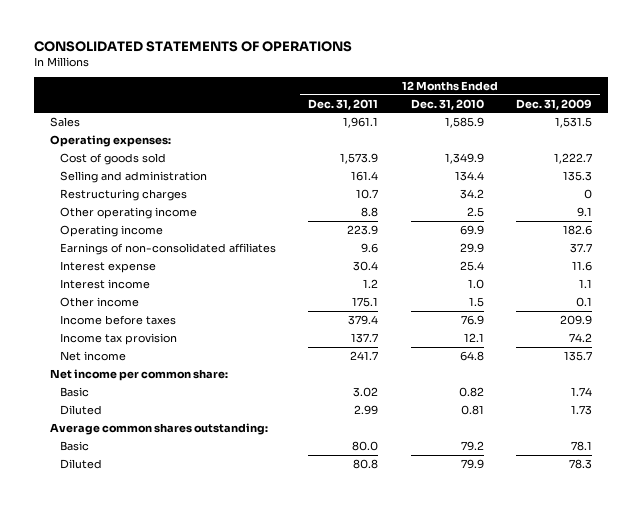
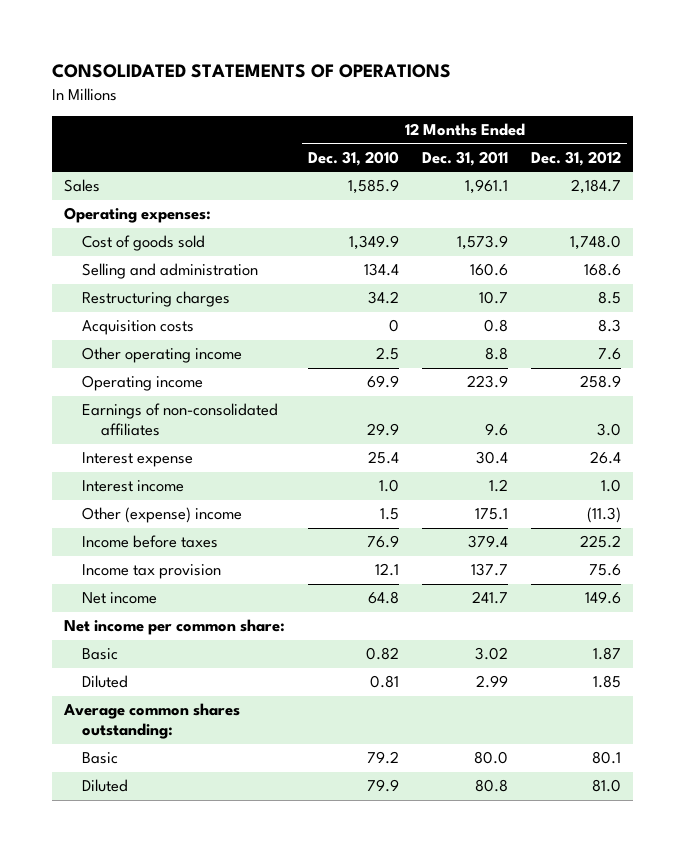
- | 12 Months Ended Dec. 31, 2011 | 12 Months Ended Dec. 31, 2010 | 12 Months Ended Dec. 31, 2009
+ | 12 Months Ended Dec. 31, 2010 | 12 Months Ended Dec. 31, 2011 | 12 Months Ended Dec. 31, 2012
- Selling and administration | 161.4 | 134.4 | 135.3
+ Selling and administration | 134.4 | 160.6 | 168.6
+ Acquisition costs | 0 | 0.8 | 8.3
- Other income | 175.1 | 1.5 | 0.1
+ Other (expense) income | 1.5 | 175.1 | (11.3)

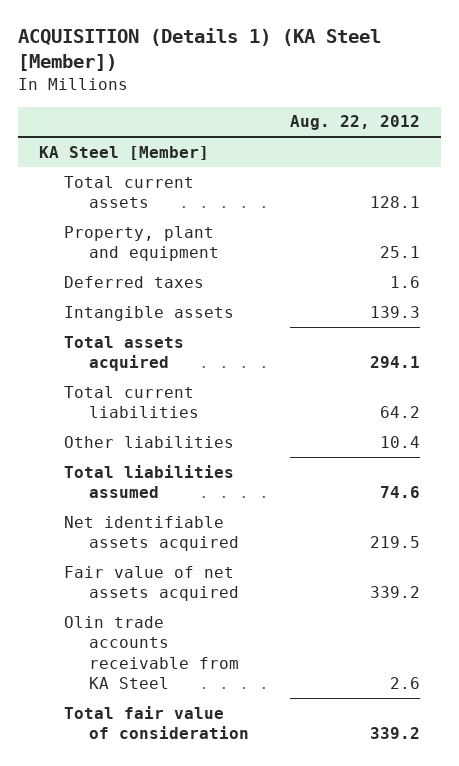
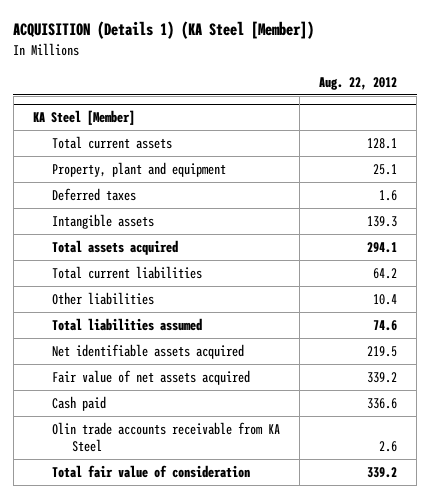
@ KA Steel [Member]
+ Cash paid | 336.6

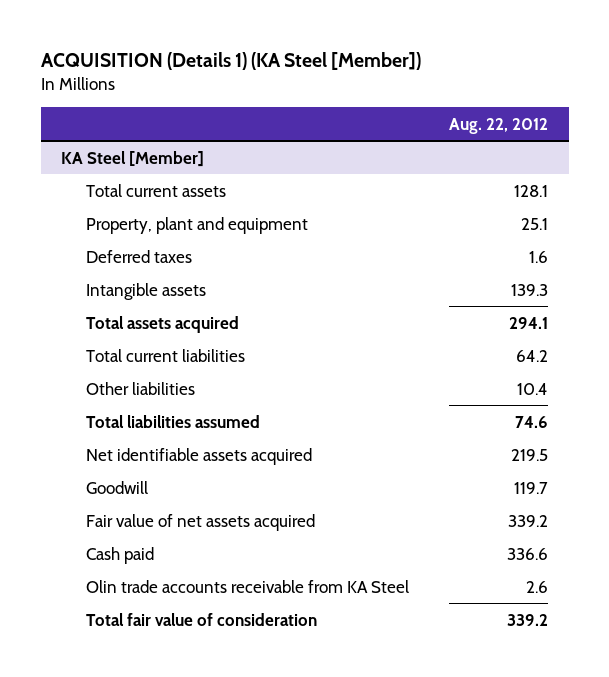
@ KA Steel [Member]
+ Goodwill | 119.7

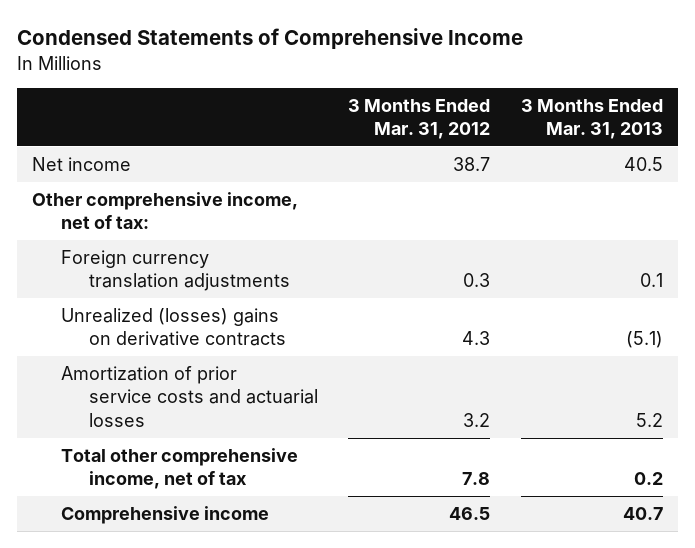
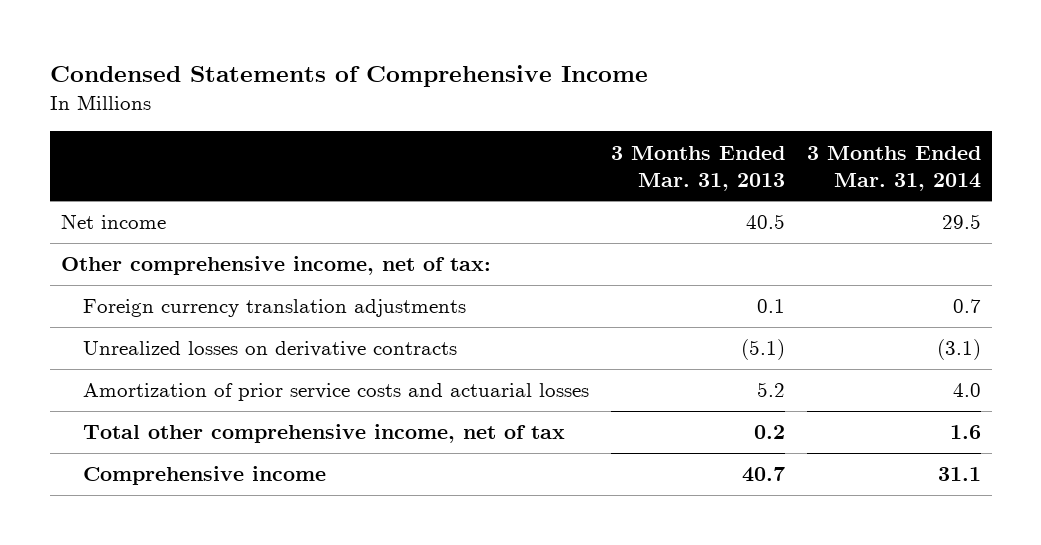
- | 3 Months Ended Mar. 31, 2012 | 3 Months Ended Mar. 31, 2013
+ | 3 Months Ended Mar. 31, 2013 | 3 Months Ended Mar. 31, 2014
- Unrealized (losses) gains on derivative contracts | 4.3 | (5.1)
+ Unrealized losses on derivative contracts | (5.1) | (3.1)

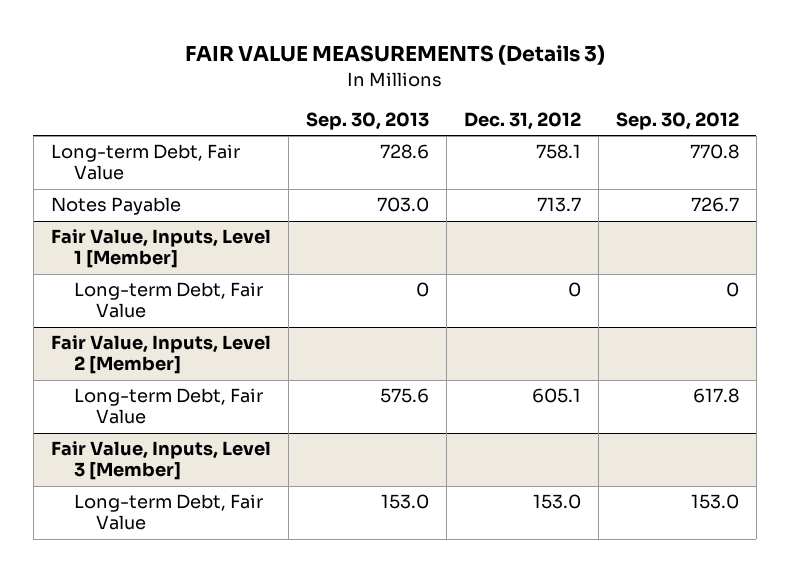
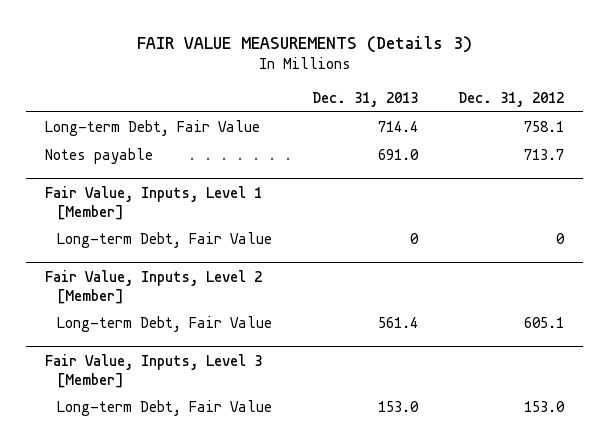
- | Sep. 30, 2013 | Dec. 31, 2012 | Sep. 30, 2012
+ | Dec. 31, 2013 | Dec. 31, 2012
- Notes Payable | 703.0 | 713.7 | 726.7
+ Notes payable | 691.0 | 713.7

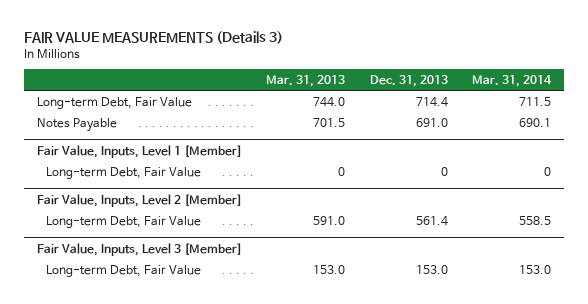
- | Dec. 31, 2013 | Dec. 31, 2012
+ | Mar. 31, 2013 | Dec. 31, 2013 | Mar. 31, 2014
- Notes payable | 691.0 | 713.7
+ Notes Payable | 701.5 | 691.0 | 690.1

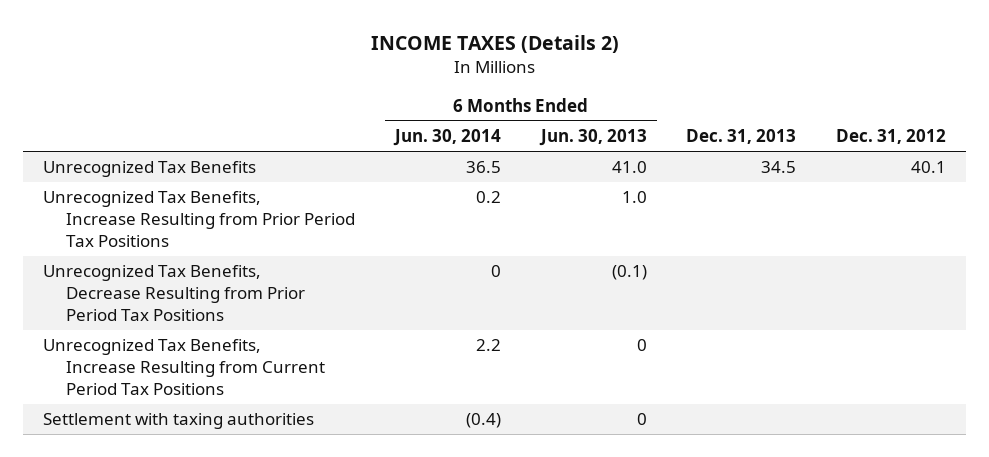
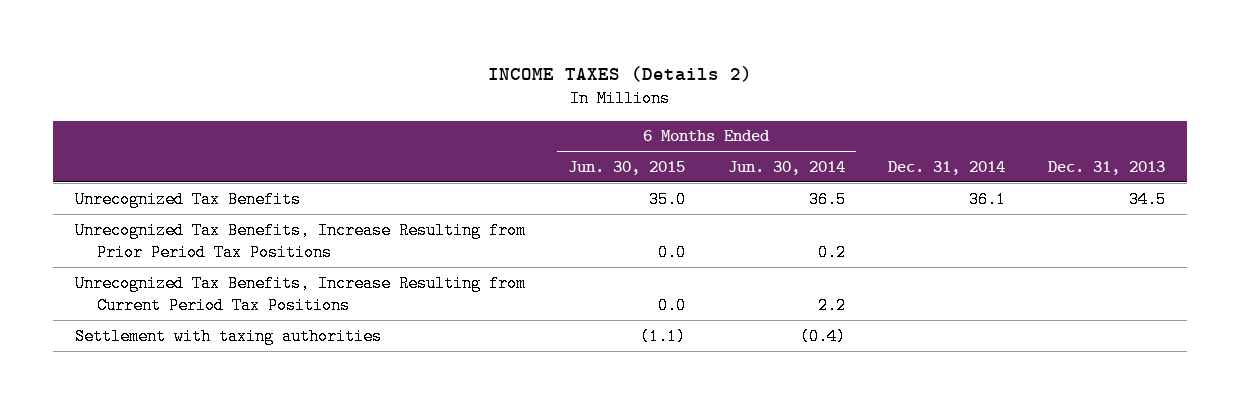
- | 6 Months Ended Jun. 30, 2014 | 6 Months Ended Jun. 30, 2013 | Dec. 31, 2013 | Dec. 31, 2012
+ | 6 Months Ended Jun. 30, 2015 | 6 Months Ended Jun. 30, 2014 | Dec. 31, 2014 | Dec. 31, 2013
- Unrecognized Tax Benefits, Decrease Resulting from Prior Period Tax Positions | 0 | (0.1) | |

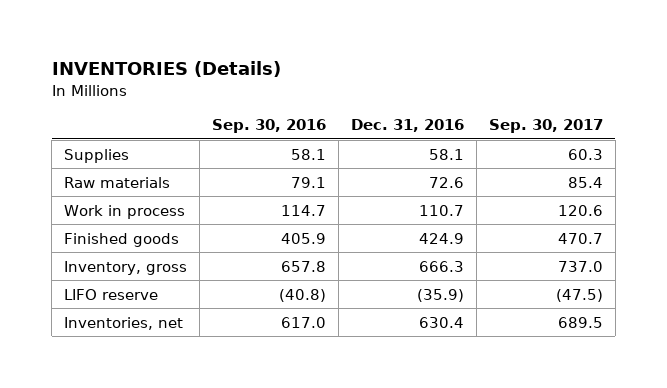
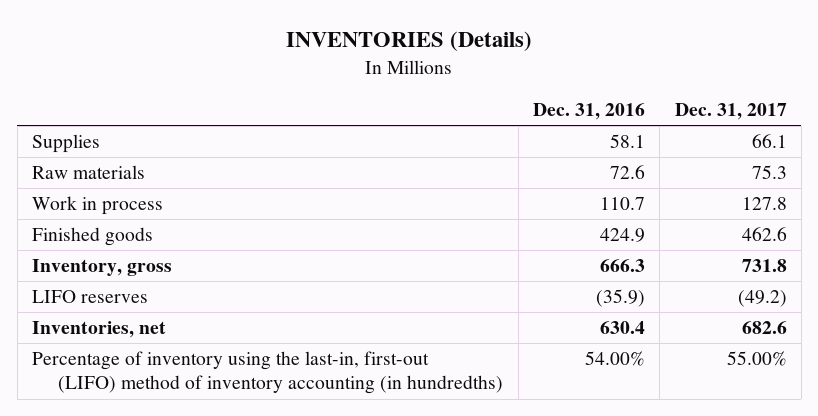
- | Sep. 30, 2016 | Dec. 31, 2016 | Sep. 30, 2017
+ | Dec. 31, 2016 | Dec. 31, 2017
- LIFO reserve | (40.8) | (35.9) | (47.5)
+ LIFO reserves | (35.9) | (49.2)
+ Percentage of inventory using the last-in, first-out (LIFO) method of inventory accounting (in hundredths) | 54.00% | 55.00%

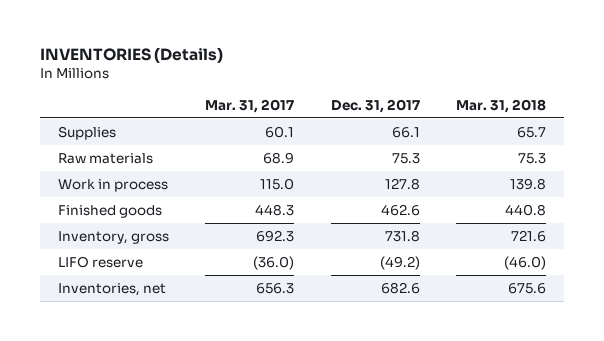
- | Dec. 31, 2016 | Dec. 31, 2017
+ | Mar. 31, 2017 | Dec. 31, 2017 | Mar. 31, 2018
- LIFO reserves | (35.9) | (49.2)
+ LIFO reserve | (36.0) | (49.2) | (46.0)
- Percentage of inventory using the last-in, first-out (LIFO) method of inventory accounting (in hundredths) | 54.00% | 55.00%

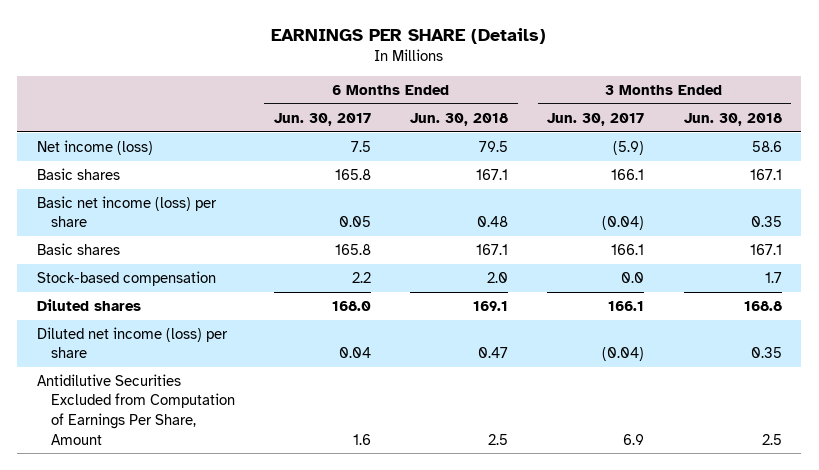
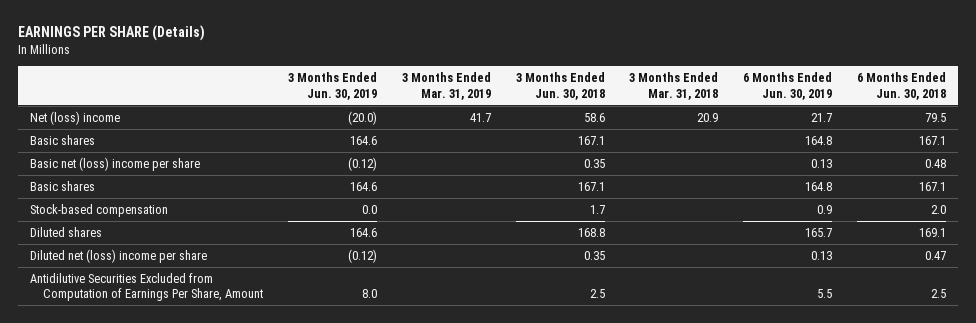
- | 6 Months Ended Jun. 30, 2017 | 6 Months Ended Jun. 30, 2018 | 3 Months Ended Jun. 30, 2017 | 3 Months Ended Jun. 30, 2018
+ | 3 Months Ended Jun. 30, 2019 | 3 Months Ended Mar. 31, 2019 | 3 Months Ended Jun. 30, 2018 | 3 Months Ended Mar. 31, 2018 | 6 Months Ended Jun. 30, 2019 | 6 Months Ended Jun. 30, 2018
- Net income (loss) | 7.5 | 79.5 | (5.9) | 58.6
+ Net (loss) income | (20.0) | 41.7 | 58.6 | 20.9 | 21.7 | 79.5
- Basic net income (loss) per share | 0.05 | 0.48 | (0.04) | 0.35
+ Basic net (loss) income per share | (0.12) | | 0.35 | | 0.13 | 0.48
- Diluted net income (loss) per share | 0.04 | 0.47 | (0.04) | 0.35
+ Diluted net (loss) income per share | (0.12) | | 0.35 | | 0.13 | 0.47

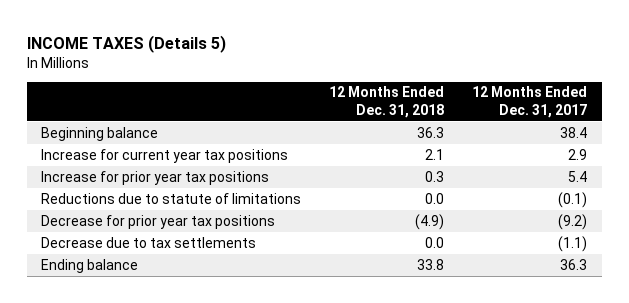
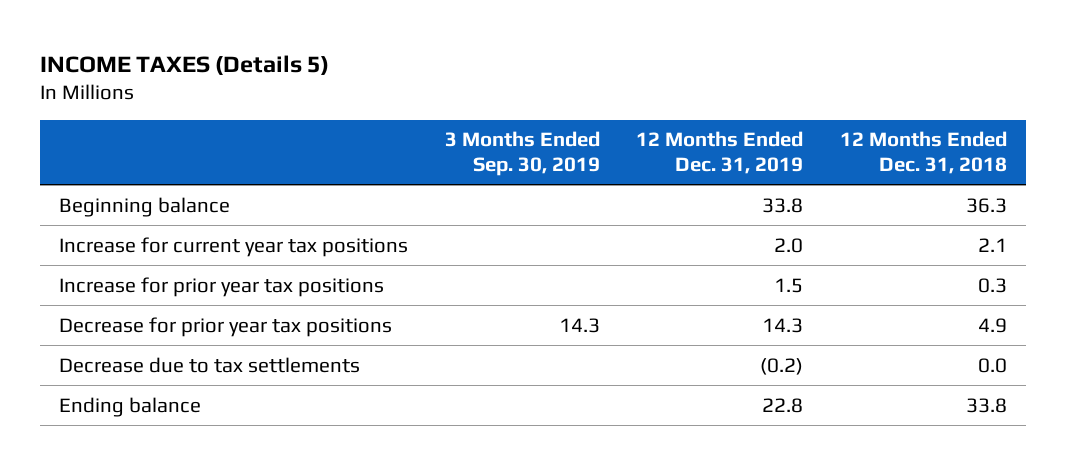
- | 12 Months Ended Dec. 31, 2018 | 12 Months Ended Dec. 31, 2017
+ | 3 Months Ended Sep. 30, 2019 | 12 Months Ended Dec. 31, 2019 | 12 Months Ended Dec. 31, 2018
- Reductions due to statute of limitations | 0.0 | (0.1)
- Decrease for prior year tax positions | (4.9) | (9.2)
+ Decrease for prior year tax positions | 14.3 | 14.3 | 4.9

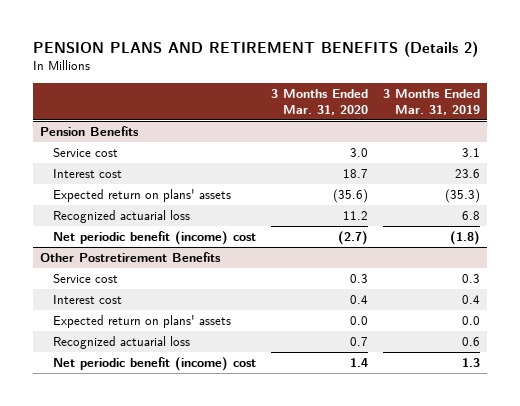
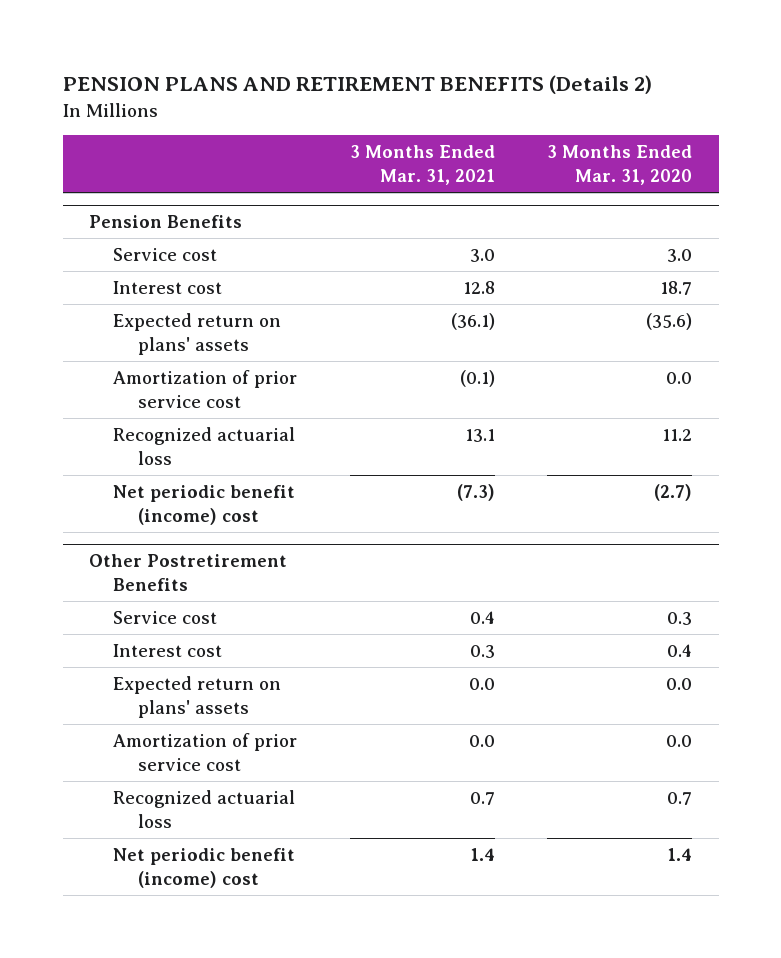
- | 3 Months Ended Mar. 31, 2020 | 3 Months Ended Mar. 31, 2019
+ | 3 Months Ended Mar. 31, 2021 | 3 Months Ended Mar. 31, 2020
@ Pension Benefits
+ Amortization of prior service cost | (0.1) | 0.0
@ Other Postretirement Benefits
+ Amortization of prior service cost | 0.0 | 0.0

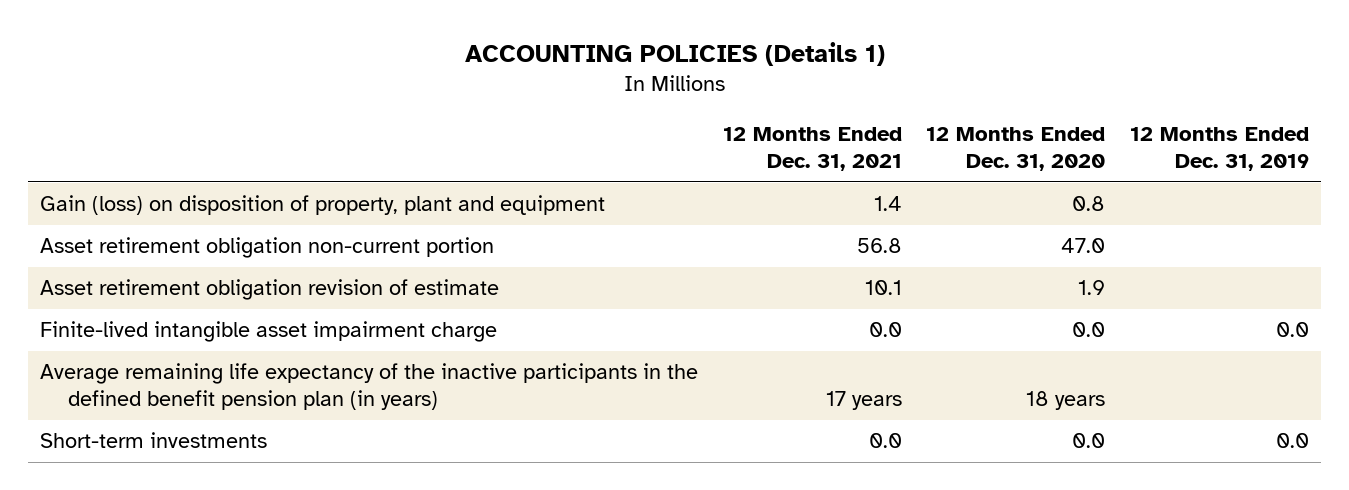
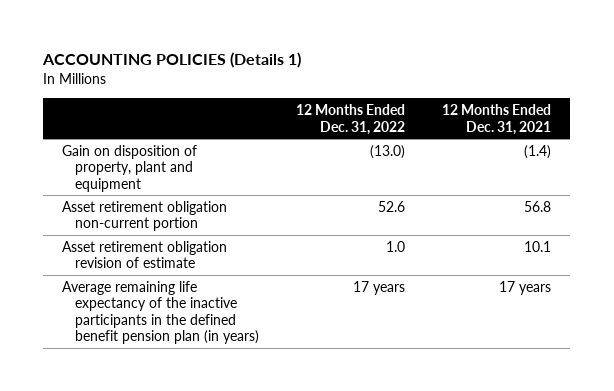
- | 12 Months Ended Dec. 31, 2021 | 12 Months Ended Dec. 31, 2020 | 12 Months Ended Dec. 31, 2019
+ | 12 Months Ended Dec. 31, 2022 | 12 Months Ended Dec. 31, 2021
- Gain (loss) on disposition of property, plant and equipment | 1.4 | 0.8 |
+ Gain on disposition of property, plant and equipment | (13.0) | (1.4)
- Finite-lived intangible asset impairment charge | 0.0 | 0.0 | 0.0
- Short-term investments | 0.0 | 0.0 | 0.0

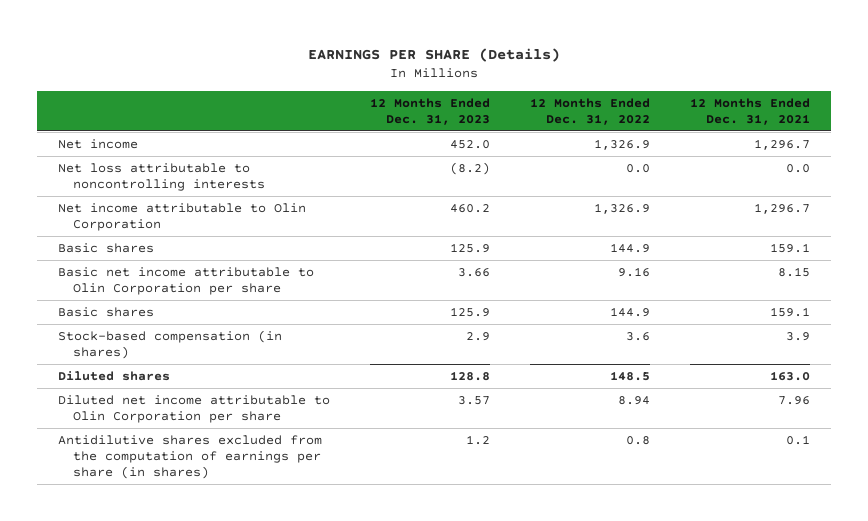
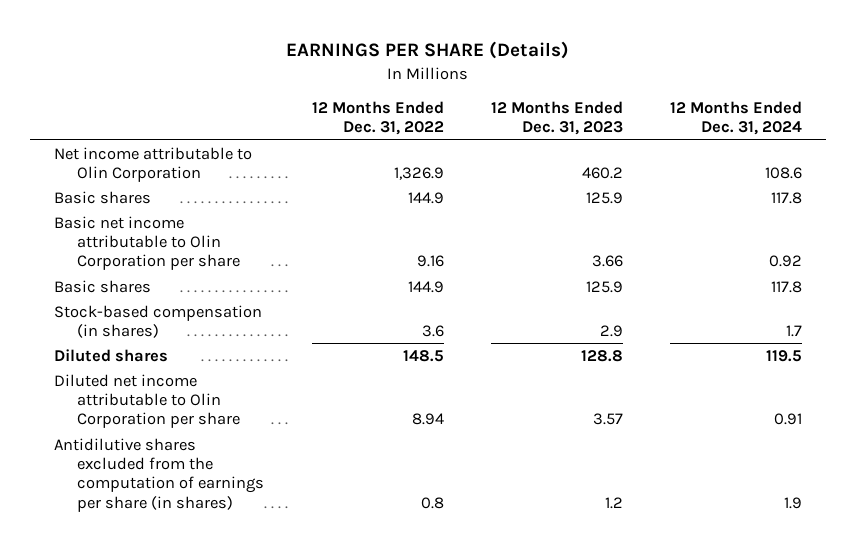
- | 12 Months Ended Dec. 31, 2023 | 12 Months Ended Dec. 31, 2022 | 12 Months Ended Dec. 31, 2021
+ | 12 Months Ended Dec. 31, 2022 | 12 Months Ended Dec. 31, 2023 | 12 Months Ended Dec. 31, 2024
- Net income | 452.0 | 1,326.9 | 1,296.7
- Net loss attributable to noncontrolling interests | (8.2) | 0.0 | 0.0

